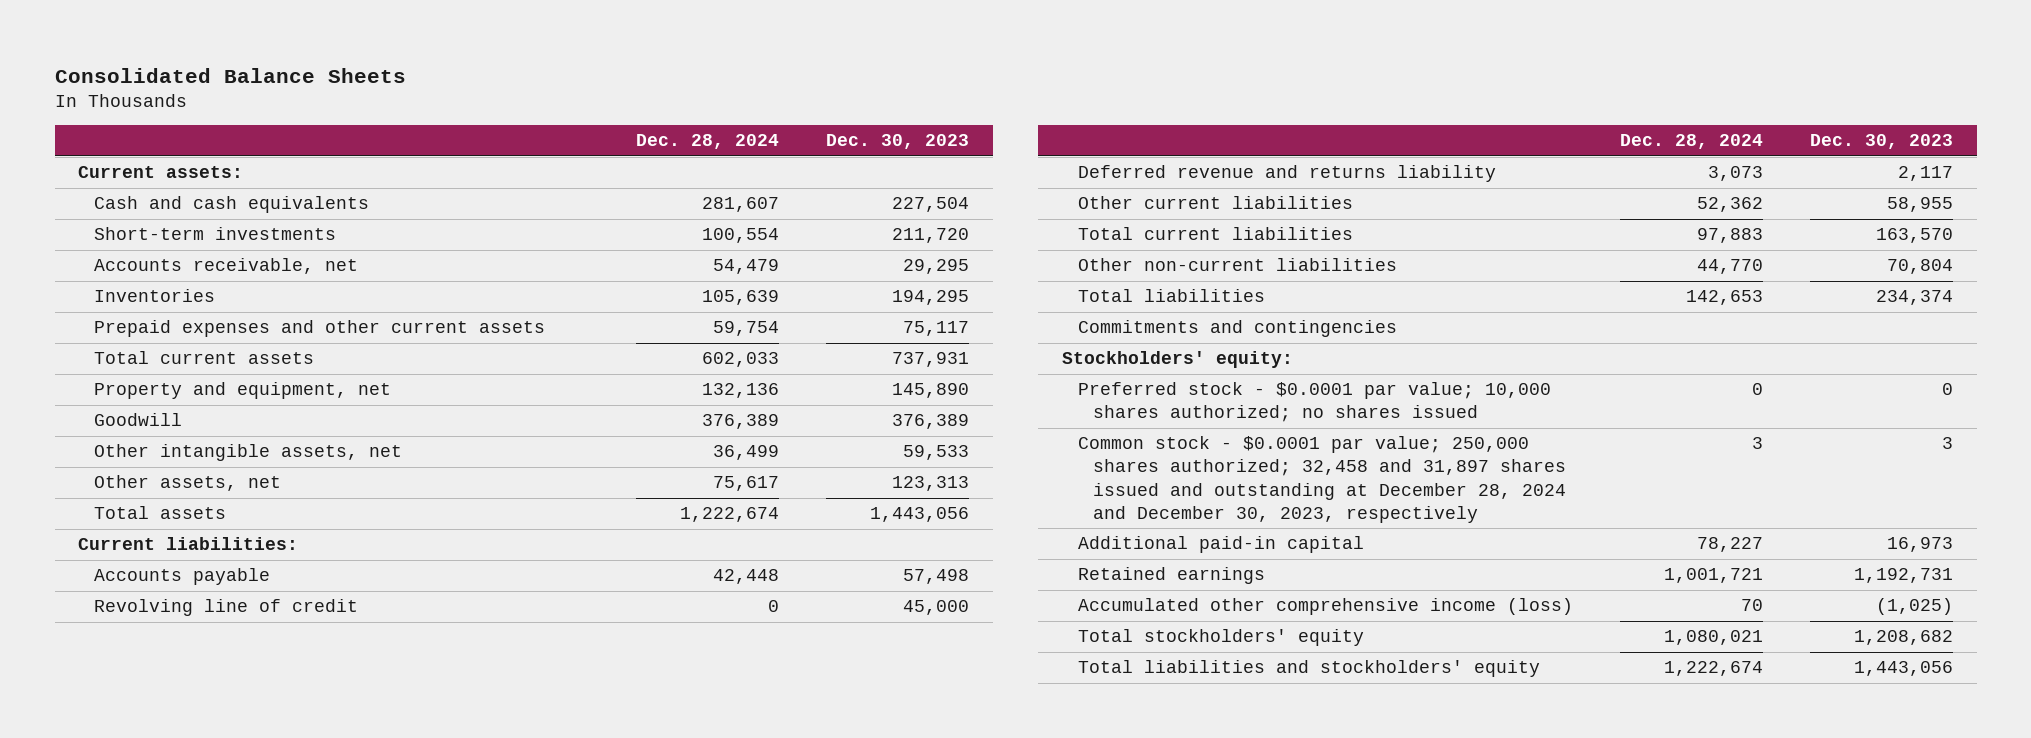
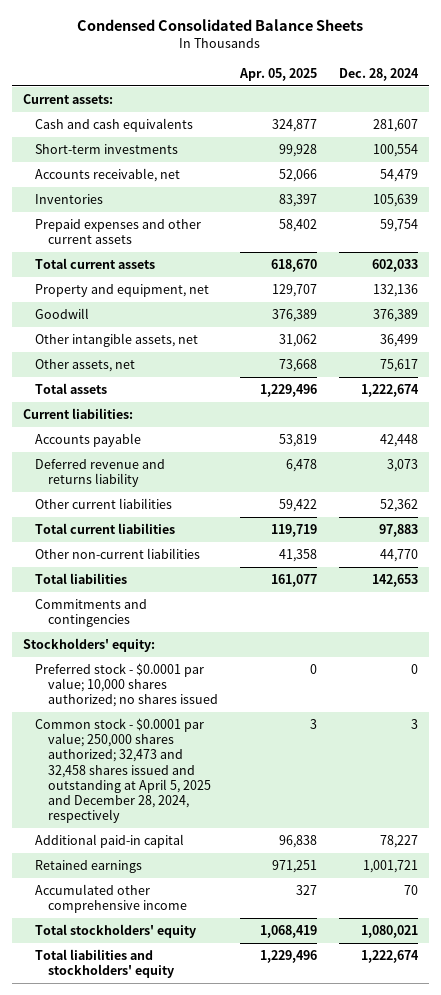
- Consolidated Balance Sheets
+ Condensed Consolidated Balance Sheets
- | Dec. 28, 2024 | Dec. 30, 2023
+ | Apr. 05, 2025 | Dec. 28, 2024
- Revolving line of credit | 0 | 45,000
- Common stock - $0.0001 par value; 250,000 shares authorized; 32,458 and 31,897 shares issued and outstanding at December 28, 2024 and December 30, 2023, respectively | 3 | 3
+ Common stock - $0.0001 par value; 250,000 shares authorized; 32,473 and 32,458 shares issued and outstanding at April 5, 2025 and December 28, 2024, respectively | 3 | 3
- Accumulated other comprehensive income (loss) | 70 | (1,025)
+ Accumulated other comprehensive income | 327 | 70

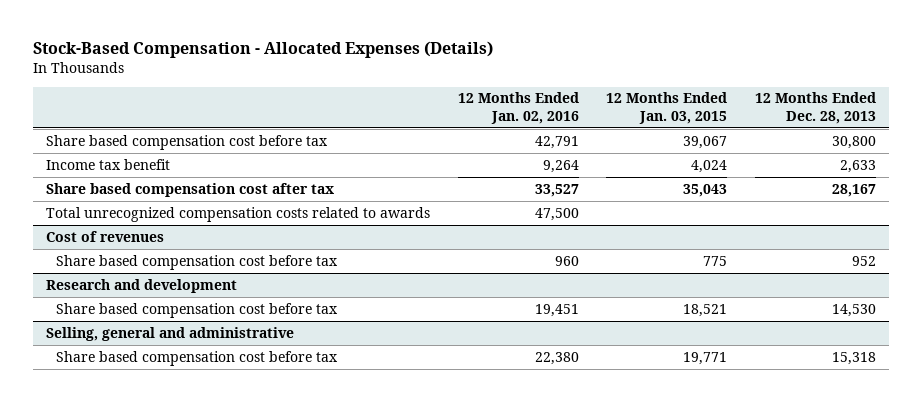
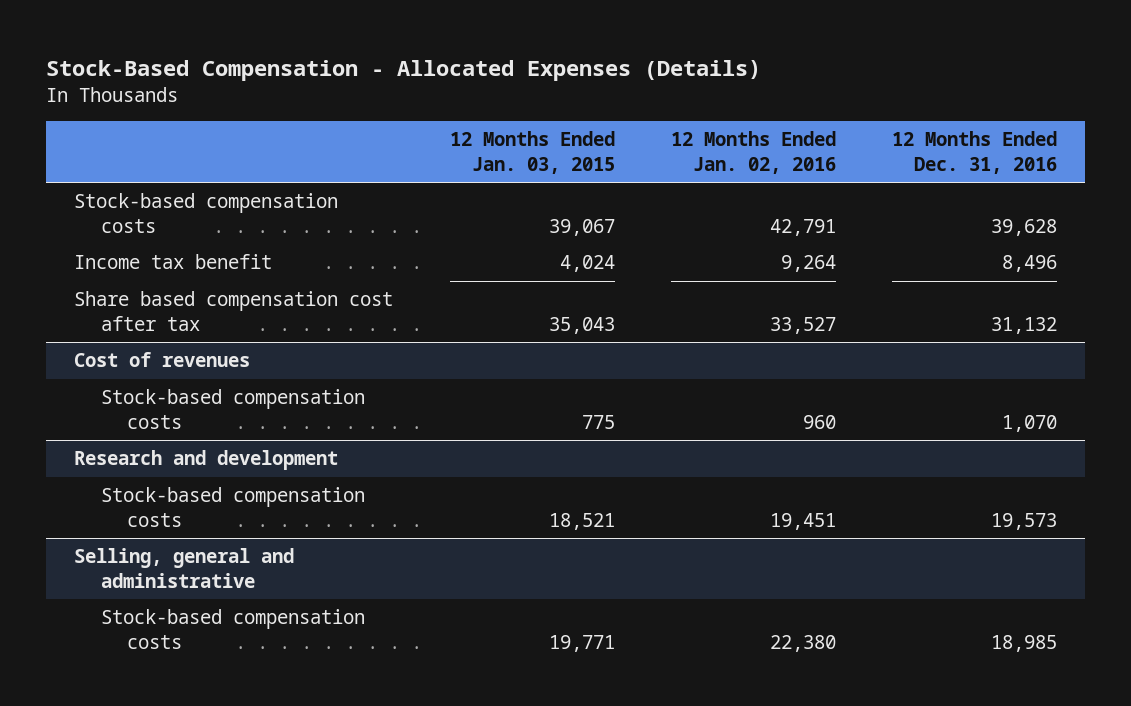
- | 12 Months Ended Jan. 02, 2016 | 12 Months Ended Jan. 03, 2015 | 12 Months Ended Dec. 28, 2013
+ | 12 Months Ended Jan. 03, 2015 | 12 Months Ended Jan. 02, 2016 | 12 Months Ended Dec. 31, 2016
- Share based compensation cost before tax | 42,791 | 39,067 | 30,800
+ Stock-based compensation costs | 39,067 | 42,791 | 39,628
- Total unrecognized compensation costs related to awards | 47,500 | |
@ Cost of revenues
- Share based compensation cost before tax | 960 | 775 | 952
+ Stock-based compensation costs | 775 | 960 | 1,070
@ Research and development
- Share based compensation cost before tax | 19,451 | 18,521 | 14,530
+ Stock-based compensation costs | 18,521 | 19,451 | 19,573
@ Selling, general and administrative
- Share based compensation cost before tax | 22,380 | 19,771 | 15,318
+ Stock-based compensation costs | 19,771 | 22,380 | 18,985

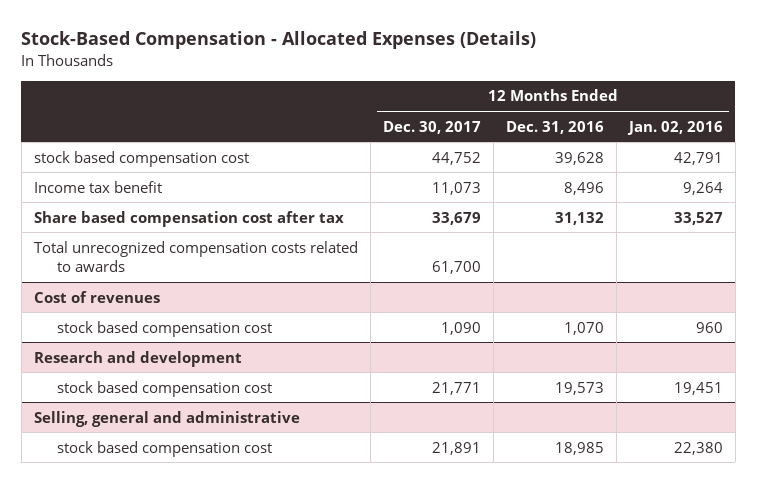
- | 12 Months Ended Jan. 03, 2015 | 12 Months Ended Jan. 02, 2016 | 12 Months Ended Dec. 31, 2016
+ | 12 Months Ended Dec. 30, 2017 | 12 Months Ended Dec. 31, 2016 | 12 Months Ended Jan. 02, 2016
- Stock-based compensation costs | 39,067 | 42,791 | 39,628
+ stock based compensation cost | 44,752 | 39,628 | 42,791
+ Total unrecognized compensation costs related to awards | 61,700 | |
@ Cost of revenues
- Stock-based compensation costs | 775 | 960 | 1,070
+ stock based compensation cost | 1,090 | 1,070 | 960
@ Research and development
- Stock-based compensation costs | 18,521 | 19,451 | 19,573
+ stock based compensation cost | 21,771 | 19,573 | 19,451
@ Selling, general and administrative
- Stock-based compensation costs | 19,771 | 22,380 | 18,985
+ stock based compensation cost | 21,891 | 18,985 | 22,380

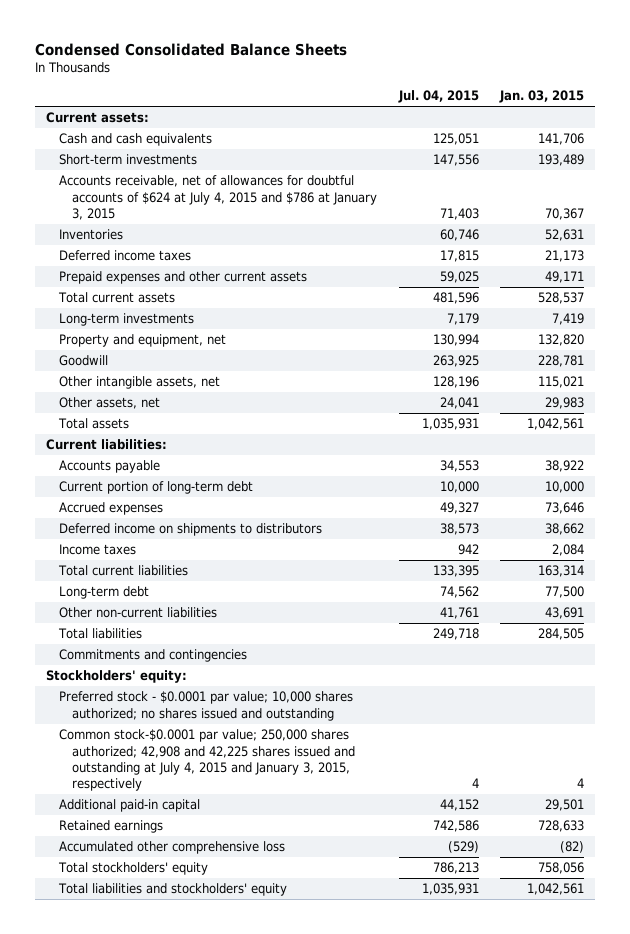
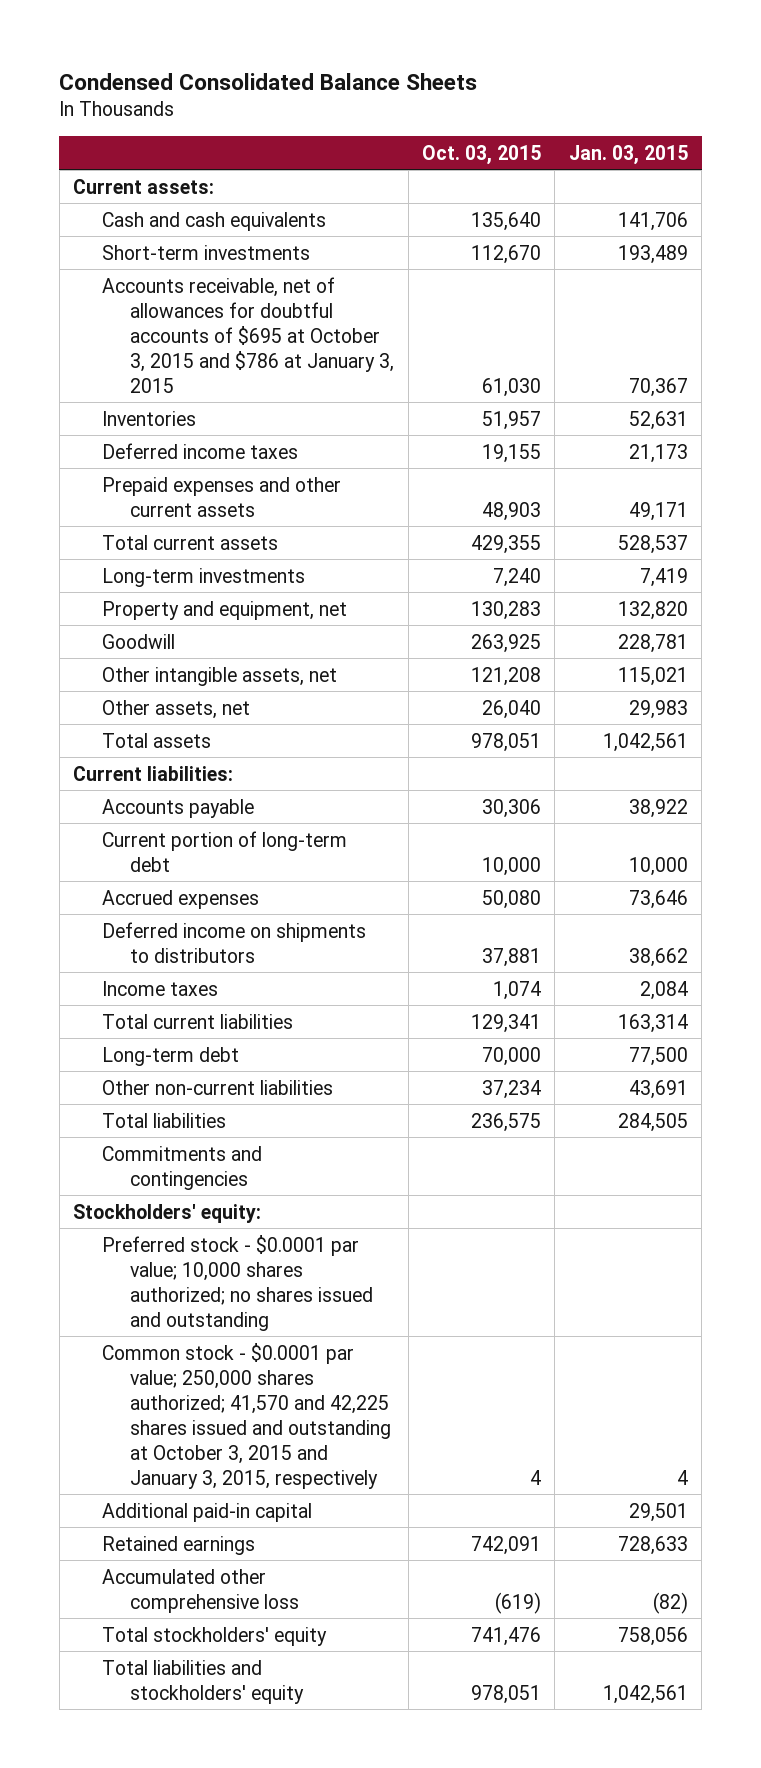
- | Jul. 04, 2015 | Jan. 03, 2015
+ | Oct. 03, 2015 | Jan. 03, 2015
- Accounts receivable, net of allowances for doubtful accounts of $624 at July 4, 2015 and $786 at January 3, 2015 | 71,403 | 70,367
+ Accounts receivable, net of allowances for doubtful accounts of $695 at October 3, 2015 and $786 at January 3, 2015 | 61,030 | 70,367
- Common stock-$0.0001 par value; 250,000 shares authorized; 42,908 and 42,225 shares issued and outstanding at July 4, 2015 and January 3, 2015, respectively | 4 | 4
+ Common stock - $0.0001 par value; 250,000 shares authorized; 41,570 and 42,225 shares issued and outstanding at October 3, 2015 and January 3, 2015, respectively | 4 | 4

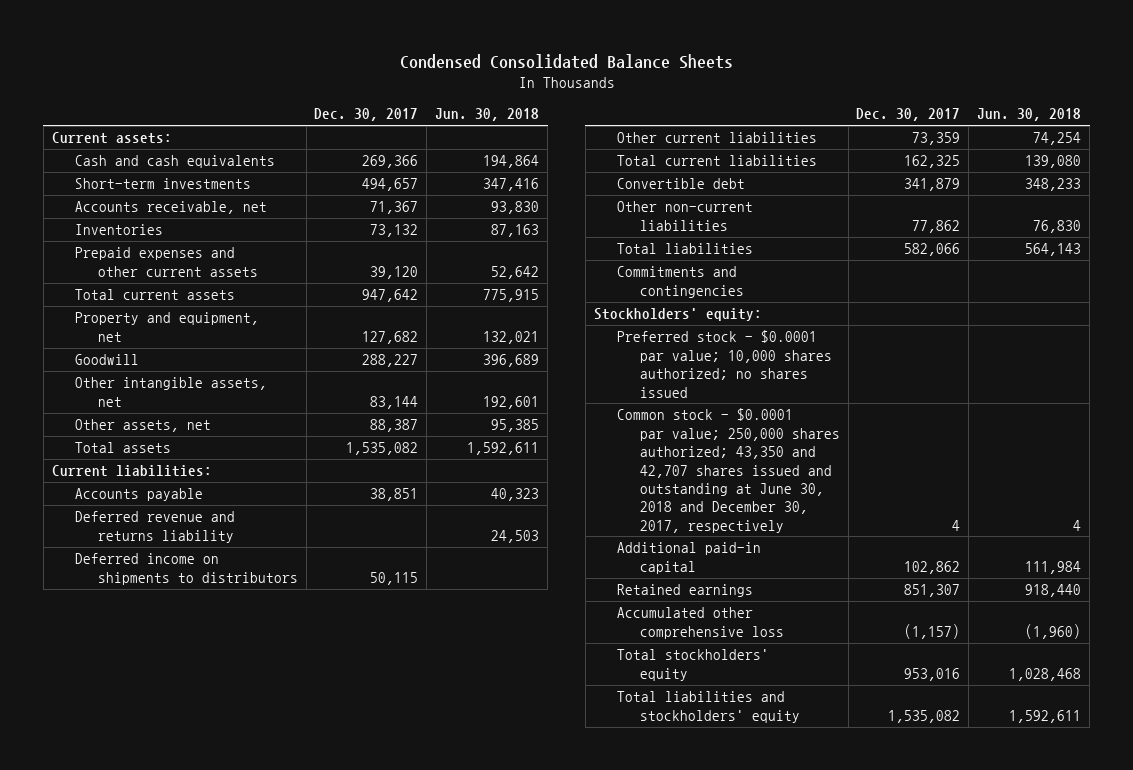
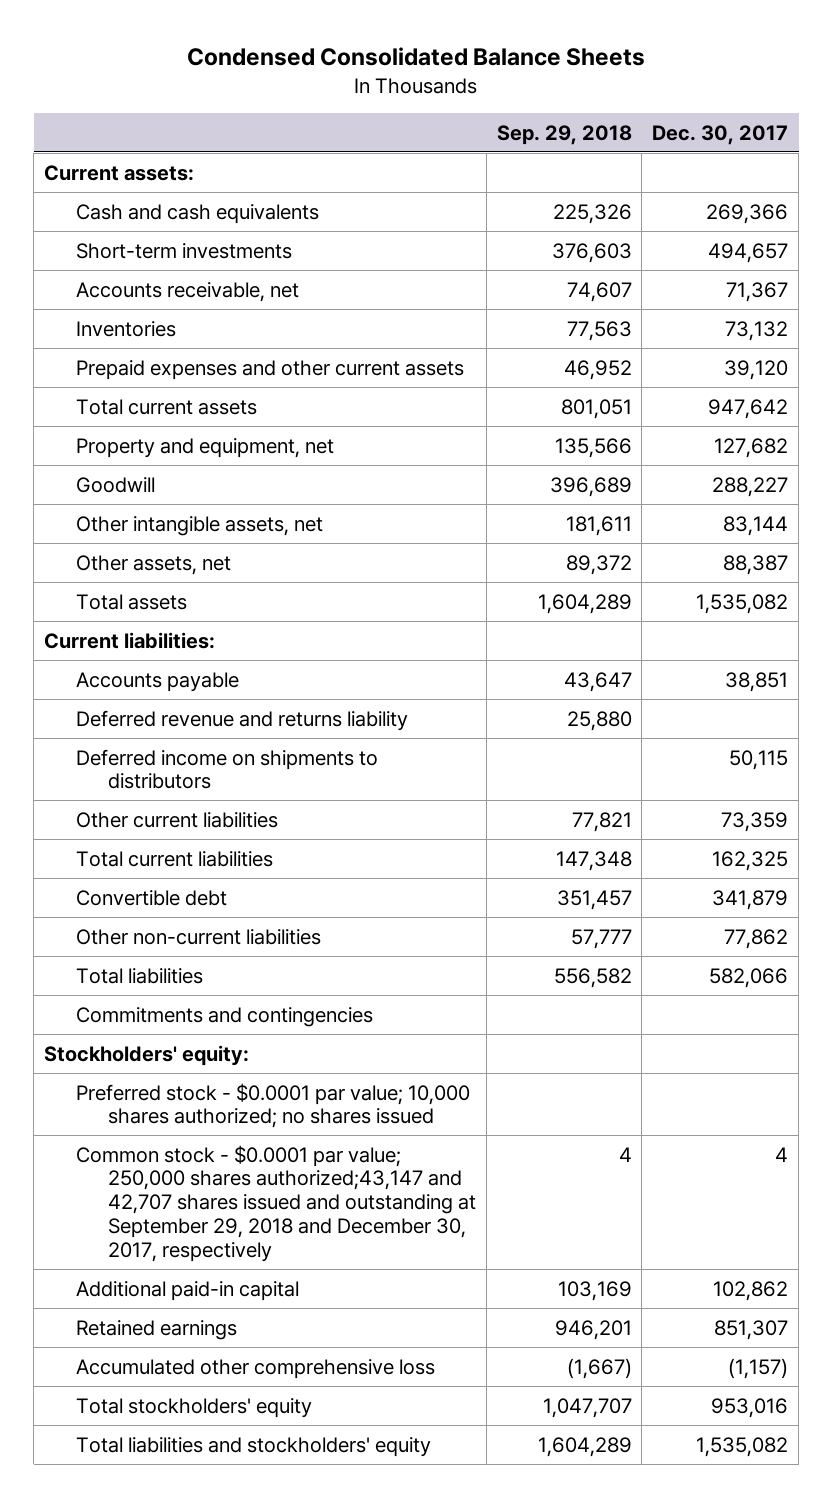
- | Dec. 30, 2017 | Jun. 30, 2018
+ | Sep. 29, 2018 | Dec. 30, 2017
- Common stock - $0.0001 par value; 250,000 shares authorized; 43,350 and 42,707 shares issued and outstanding at June 30, 2018 and December 30, 2017, respectively | 4 | 4
+ Common stock - $0.0001 par value; 250,000 shares authorized;43,147 and 42,707 shares issued and outstanding at September 29, 2018 and December 30, 2017, respectively | 4 | 4

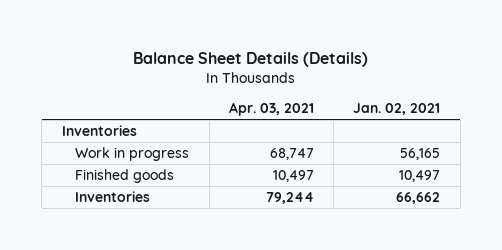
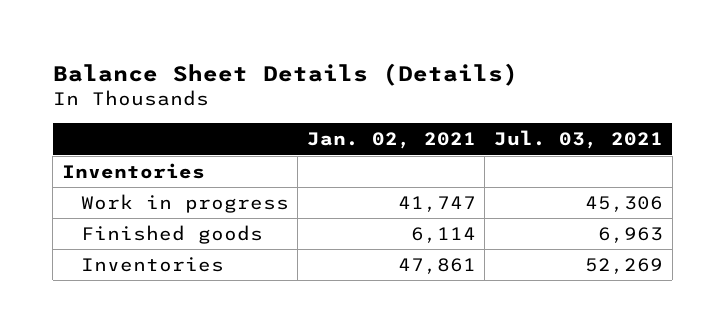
- | Apr. 03, 2021 | Jan. 02, 2021
+ | Jan. 02, 2021 | Jul. 03, 2021
- Work in progress | 68,747 | 56,165
- Finished goods | 10,497 | 10,497
- Inventories | 79,244 | 66,662
+ Work in progress | 41,747 | 45,306
+ Finished goods | 6,114 | 6,963
+ Inventories | 47,861 | 52,269

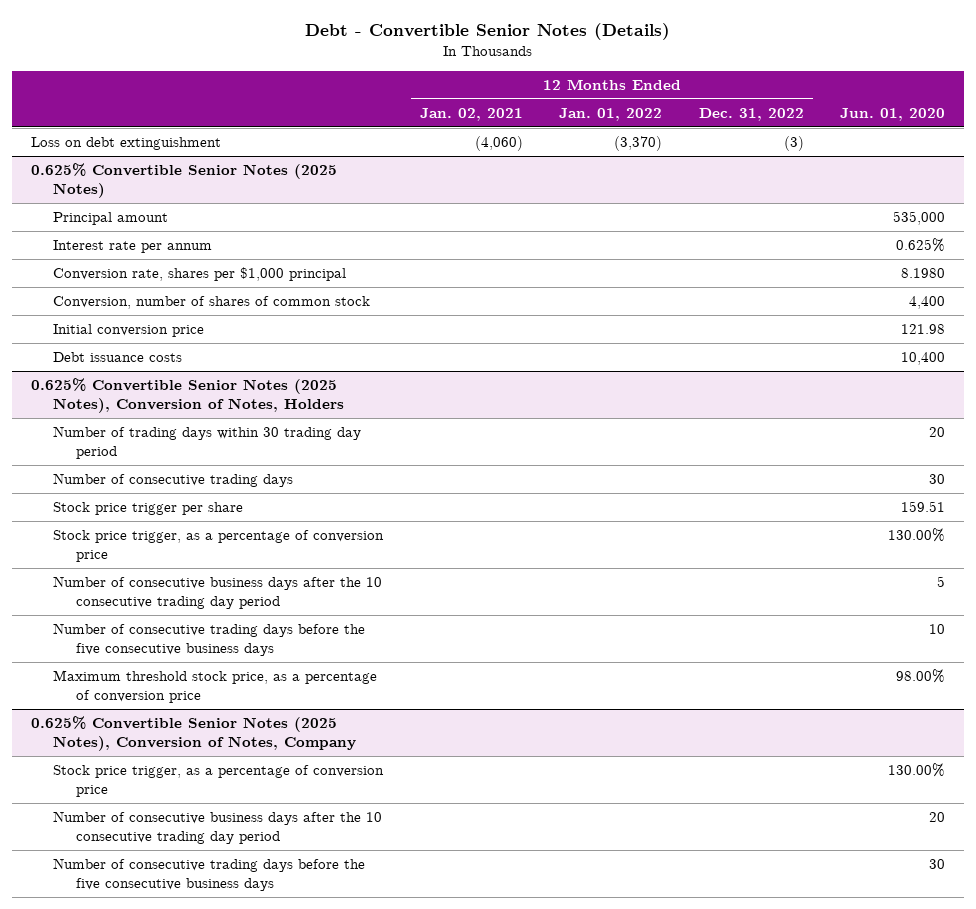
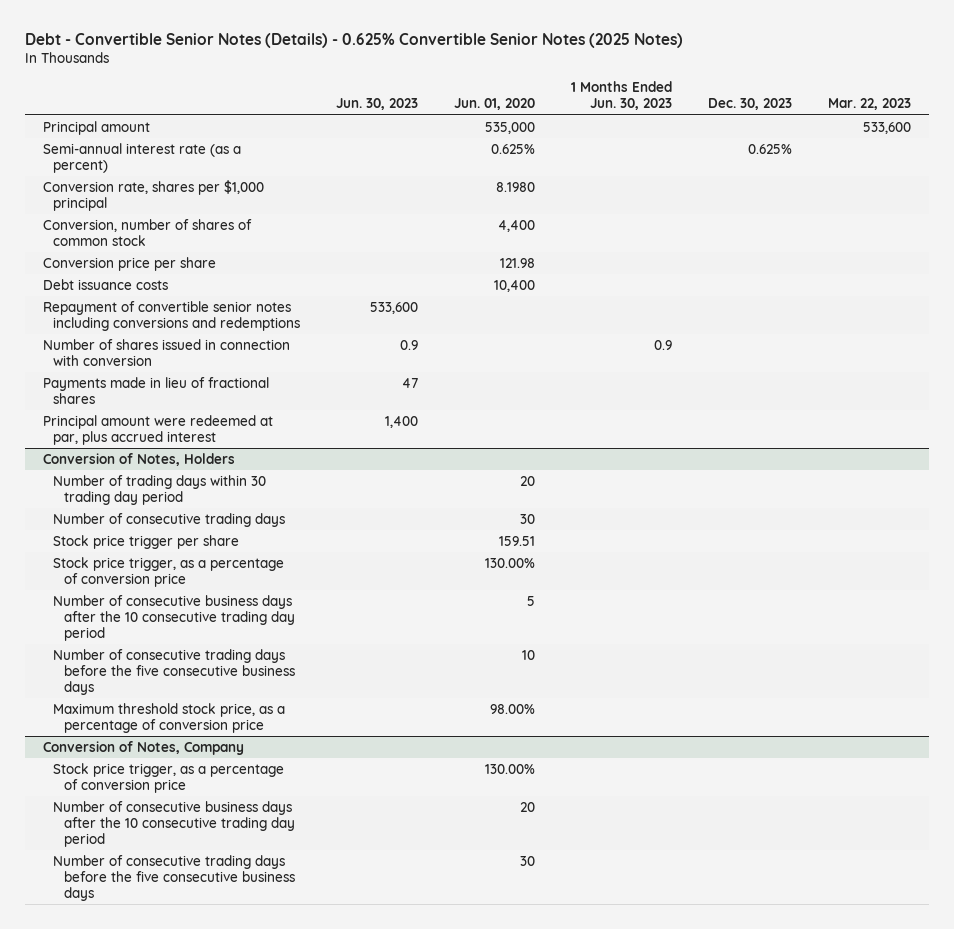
- Debt - Convertible Senior Notes (Details)
+ Debt - Convertible Senior Notes (Details) - 0.625% Convertible Senior Notes (2025 Notes)
- | 12 Months Ended Jan. 02, 2021 | 12 Months Ended Jan. 01, 2022 | 12 Months Ended Dec. 31, 2022 | Jun. 01, 2020
+ | Jun. 30, 2023 | Jun. 01, 2020 | 1 Months Ended Jun. 30, 2023 | Dec. 30, 2023 | Mar. 22, 2023
- Loss on debt extinguishment | (4,060) | (3,370) | (3) |
- 0.625% Convertible Senior Notes (2025 Notes)
- Interest rate per annum | | | | 0.625%
+ Semi-annual interest rate (as a percent) | | 0.625% | | 0.625% |
- Initial conversion price | | | | 121.98
+ Conversion price per share | | 121.98 | | |
- 0.625% Convertible Senior Notes (2025 Notes), Conversion of Notes, Holders
+ Repayment of convertible senior notes including conversions and redemptions | 533,600 | | | |
+ Number of shares issued in connection with conversion | 0.9 | | 0.9 | |
+ Payments made in lieu of fractional shares | 47 | | | |
+ Principal amount were redeemed at par, plus accrued interest | 1,400 | | | |
+ Conversion of Notes, Holders
- 0.625% Convertible Senior Notes (2025 Notes), Conversion of Notes, Company
+ Conversion of Notes, Company

